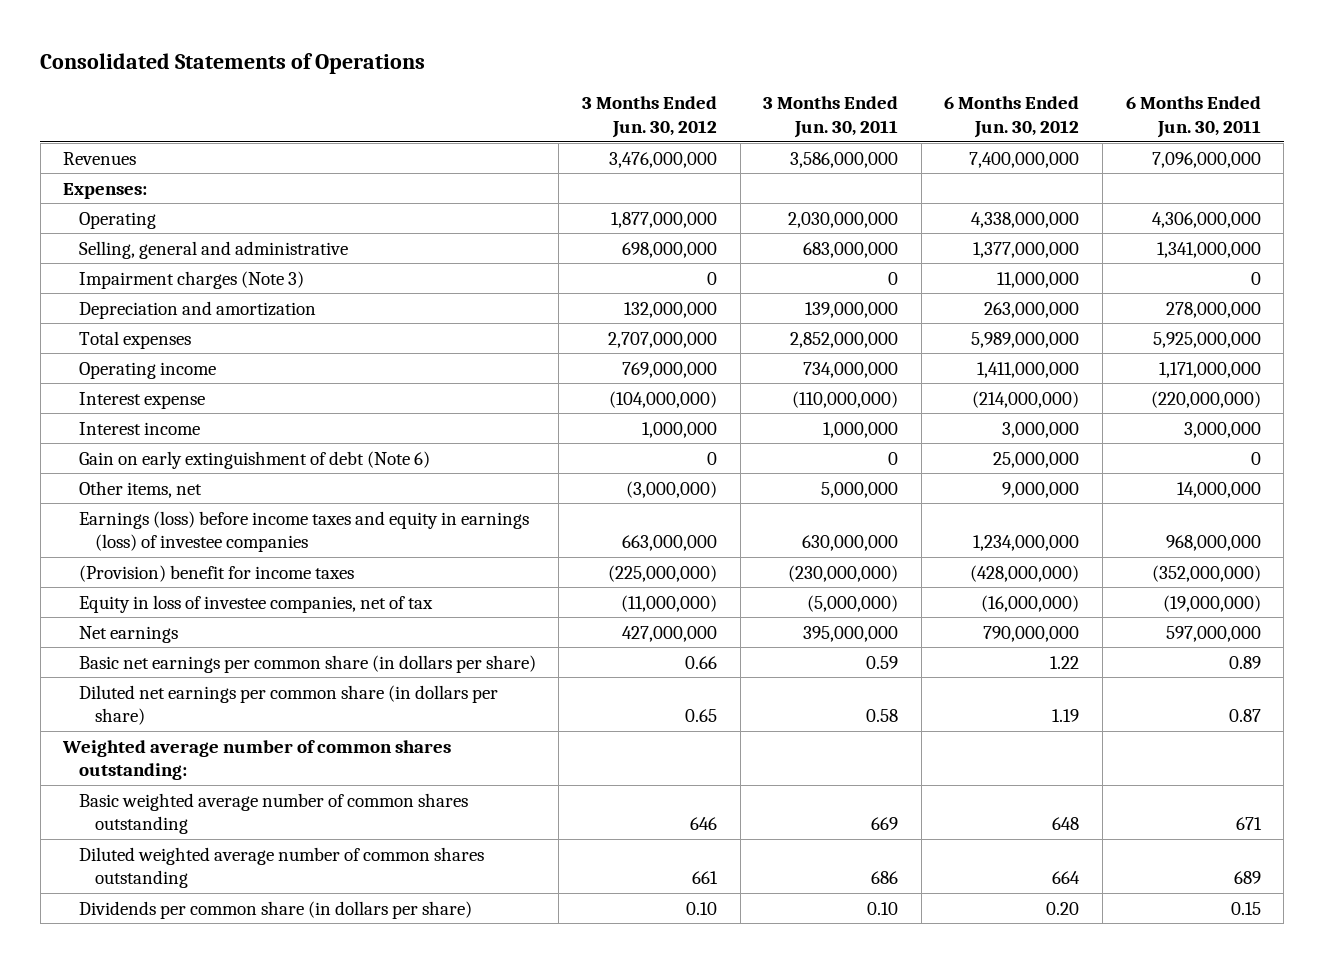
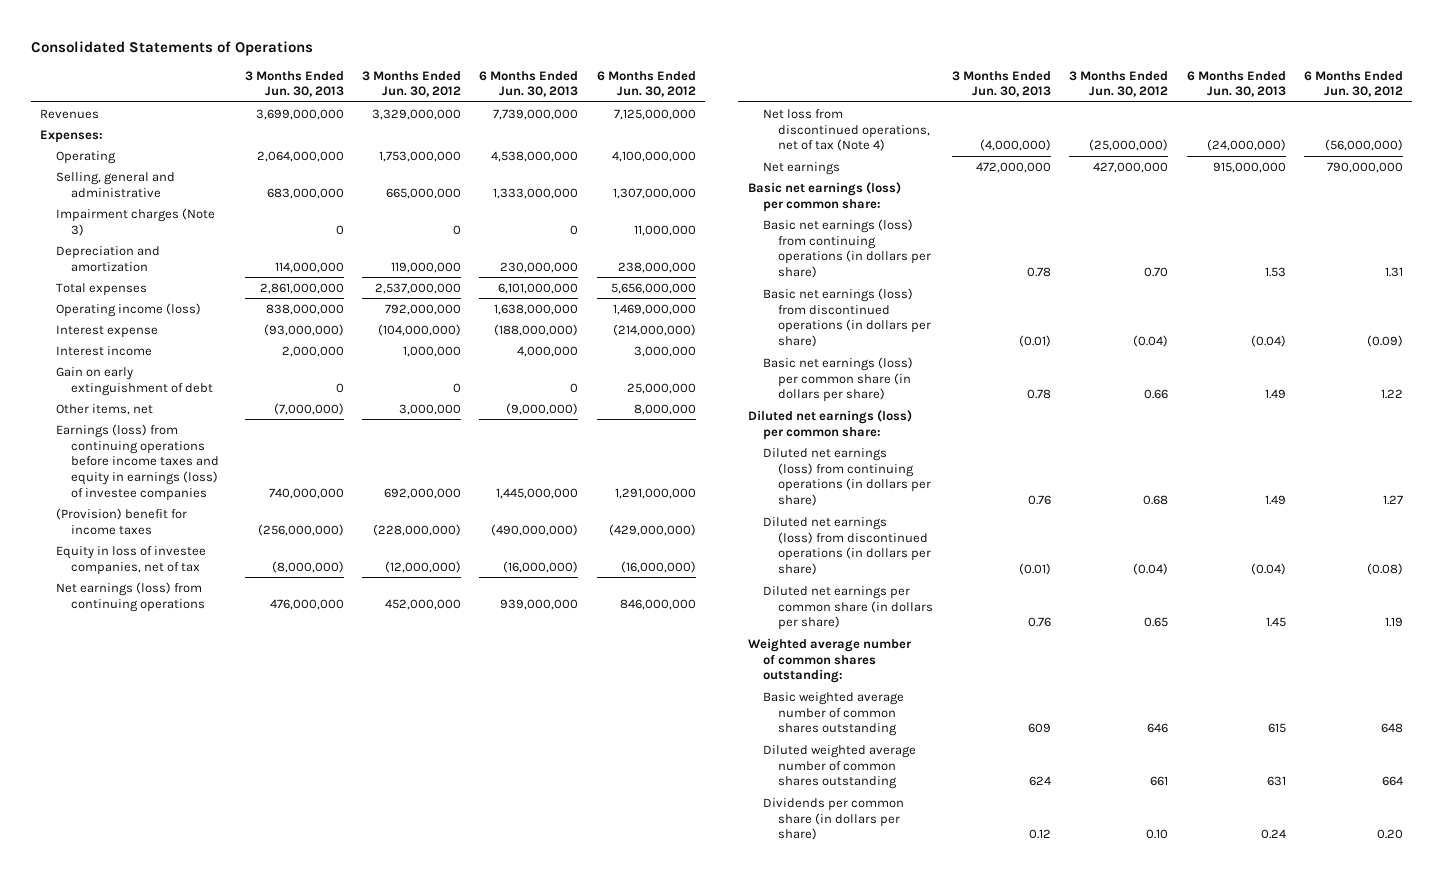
- | 3 Months Ended Jun. 30, 2012 | 3 Months Ended Jun. 30, 2011 | 6 Months Ended Jun. 30, 2012 | 6 Months Ended Jun. 30, 2011
+ | 3 Months Ended Jun. 30, 2013 | 3 Months Ended Jun. 30, 2012 | 6 Months Ended Jun. 30, 2013 | 6 Months Ended Jun. 30, 2012
- Revenues | 3,476,000,000 | 3,586,000,000 | 7,400,000,000 | 7,096,000,000
+ Revenues | 3,699,000,000 | 3,329,000,000 | 7,739,000,000 | 7,125,000,000
- Operating | 1,877,000,000 | 2,030,000,000 | 4,338,000,000 | 4,306,000,000
- Selling, general and administrative | 698,000,000 | 683,000,000 | 1,377,000,000 | 1,341,000,000
+ Operating | 2,064,000,000 | 1,753,000,000 | 4,538,000,000 | 4,100,000,000
+ Selling, general and administrative | 683,000,000 | 665,000,000 | 1,333,000,000 | 1,307,000,000
- Depreciation and amortization | 132,000,000 | 139,000,000 | 263,000,000 | 278,000,000
- Total expenses | 2,707,000,000 | 2,852,000,000 | 5,989,000,000 | 5,925,000,000
- Operating income | 769,000,000 | 734,000,000 | 1,411,000,000 | 1,171,000,000
+ Depreciation and amortization | 114,000,000 | 119,000,000 | 230,000,000 | 238,000,000
+ Total expenses | 2,861,000,000 | 2,537,000,000 | 6,101,000,000 | 5,656,000,000
+ Operating income (loss) | 838,000,000 | 792,000,000 | 1,638,000,000 | 1,469,000,000
- Gain on early extinguishment of debt (Note 6) | 0 | 0 | 25,000,000 | 0
- Other items, net | (3,000,000) | 5,000,000 | 9,000,000 | 14,000,000
- Earnings (loss) before income taxes and equity in earnings (loss) of investee companies | 663,000,000 | 630,000,000 | 1,234,000,000 | 968,000,000
- (Provision) benefit for income taxes | (225,000,000) | (230,000,000) | (428,000,000) | (352,000,000)
- Equity in loss of investee companies, net of tax | (11,000,000) | (5,000,000) | (16,000,000) | (19,000,000)
+ Gain on early extinguishment of debt | 0 | 0 | 0 | 25,000,000
+ Other items, net | (7,000,000) | 3,000,000 | (9,000,000) | 8,000,000
+ Earnings (loss) from continuing operations before income taxes and equity in earnings (loss) of investee companies | 740,000,000 | 692,000,000 | 1,445,000,000 | 1,291,000,000
+ (Provision) benefit for income taxes | (256,000,000) | (228,000,000) | (490,000,000) | (429,000,000)
+ Equity in loss of investee companies, net of tax | (8,000,000) | (12,000,000) | (16,000,000) | (16,000,000)
+ Net earnings (loss) from continuing operations | 476,000,000 | 452,000,000 | 939,000,000 | 846,000,000
+ Net loss from discontinued operations, net of tax (Note 4) | (4,000,000) | (25,000,000) | (24,000,000) | (56,000,000)
- Basic net earnings per common share (in dollars per share) | 0.66 | 0.59 | 1.22 | 0.89
+ Basic net earnings (loss) per common share:
+ Basic net earnings (loss) from continuing operations (in dollars per share) | 0.78 | 0.70 | 1.53 | 1.31
+ Basic net earnings (loss) from discontinued operations (in dollars per share) | (0.01) | (0.04) | (0.04) | (0.09)
+ Basic net earnings (loss) per common share (in dollars per share) | 0.78 | 0.66 | 1.49 | 1.22
+ Diluted net earnings (loss) per common share:
+ Diluted net earnings (loss) from continuing operations (in dollars per share) | 0.76 | 0.68 | 1.49 | 1.27
+ Diluted net earnings (loss) from discontinued operations (in dollars per share) | (0.01) | (0.04) | (0.04) | (0.08)

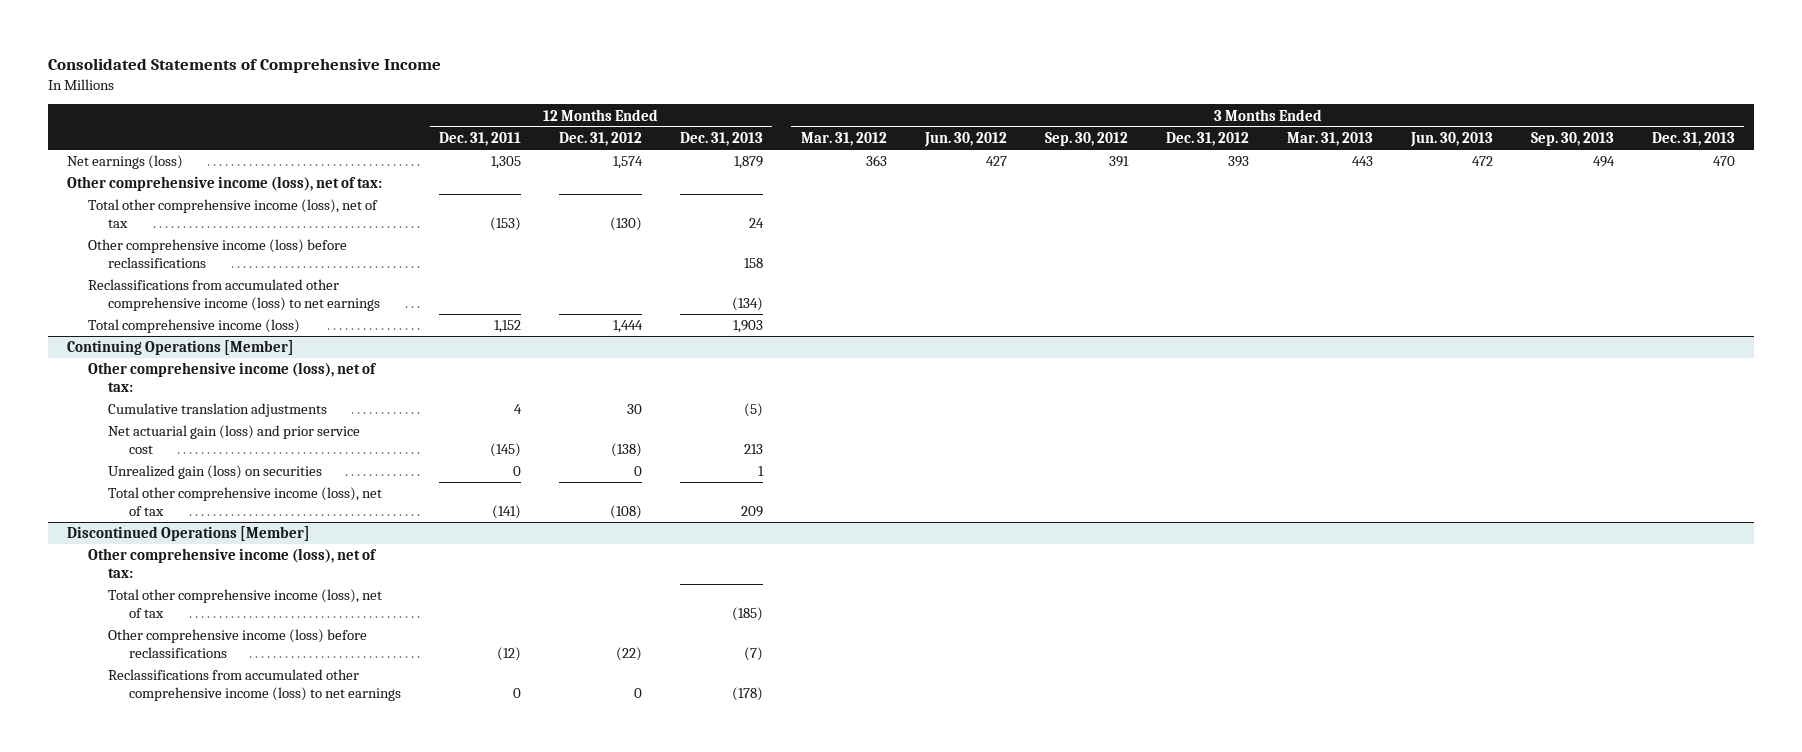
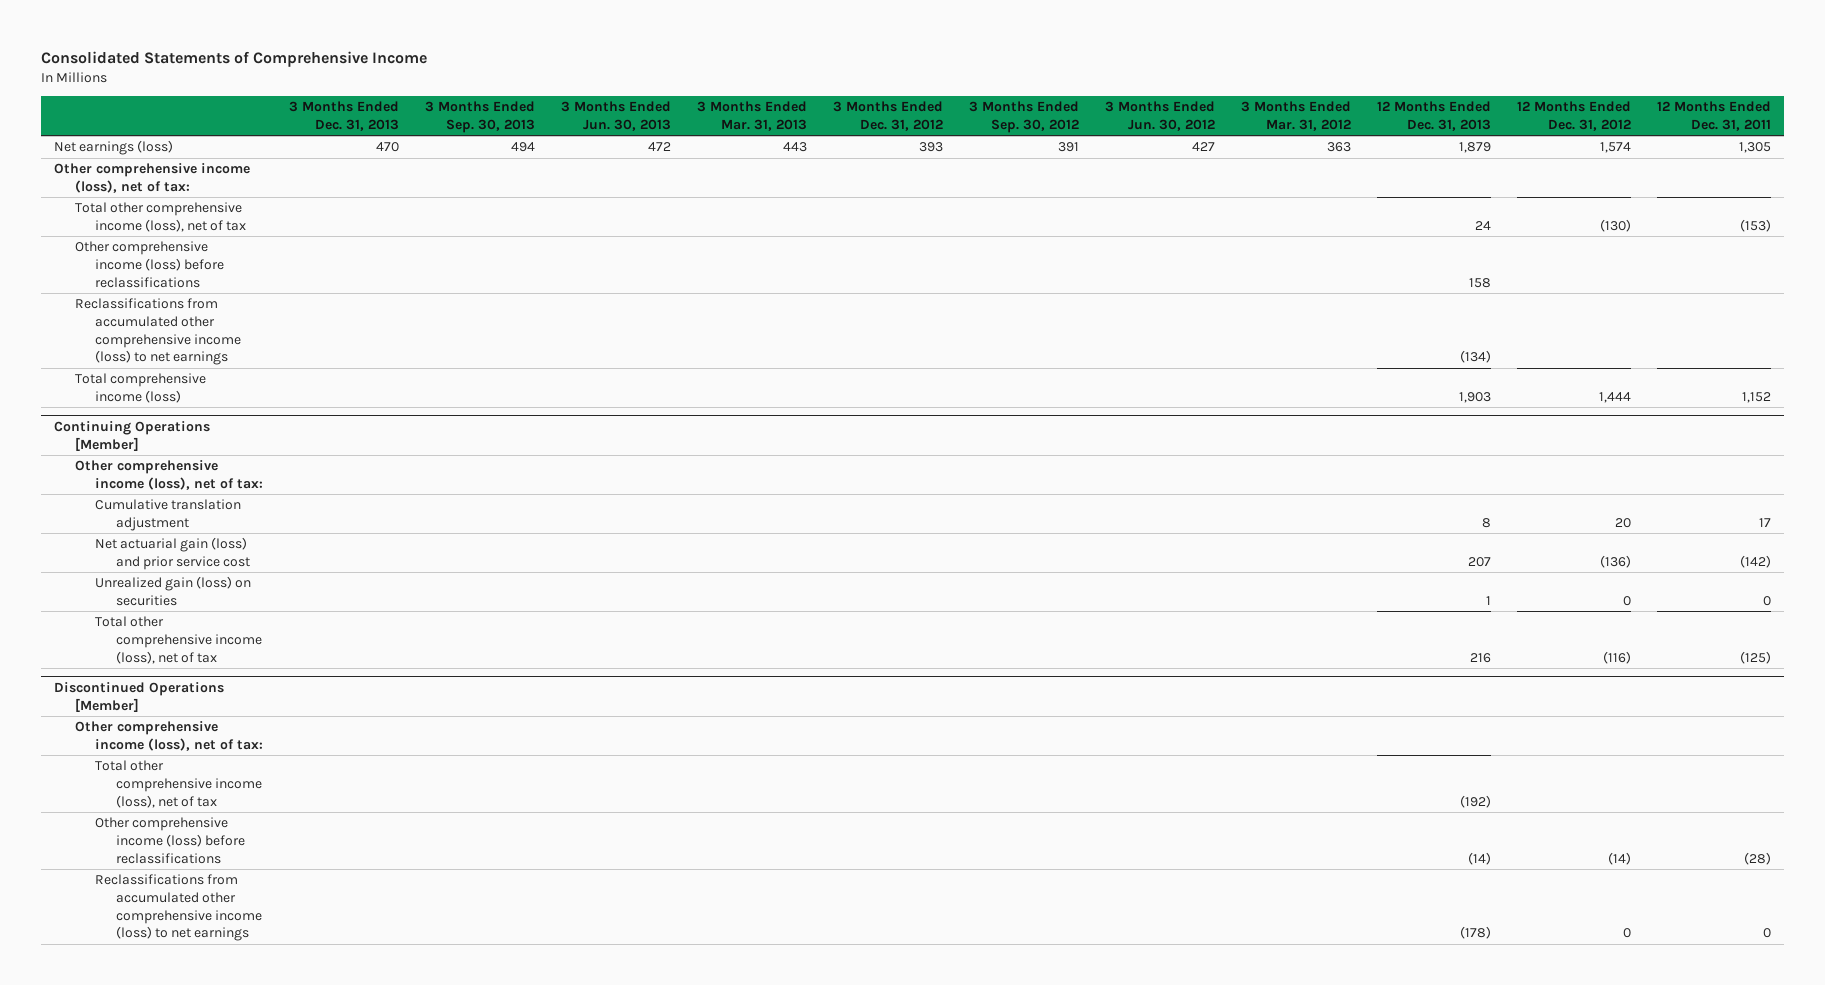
- | 12 Months Ended Dec. 31, 2011 | 12 Months Ended Dec. 31, 2012 | 12 Months Ended Dec. 31, 2013 | 3 Months Ended Mar. 31, 2012 | 3 Months Ended Jun. 30, 2012 | 3 Months Ended Sep. 30, 2012 | 3 Months Ended Dec. 31, 2012 | 3 Months Ended Mar. 31, 2013 | 3 Months Ended Jun. 30, 2013 | 3 Months Ended Sep. 30, 2013 | 3 Months Ended Dec. 31, 2013
+ | 3 Months Ended Dec. 31, 2013 | 3 Months Ended Sep. 30, 2013 | 3 Months Ended Jun. 30, 2013 | 3 Months Ended Mar. 31, 2013 | 3 Months Ended Dec. 31, 2012 | 3 Months Ended Sep. 30, 2012 | 3 Months Ended Jun. 30, 2012 | 3 Months Ended Mar. 31, 2012 | 12 Months Ended Dec. 31, 2013 | 12 Months Ended Dec. 31, 2012 | 12 Months Ended Dec. 31, 2011
@ Continuing Operations [Member]
- Cumulative translation adjustments | 4 | 30 | (5) | | | | | | | |
- Net actuarial gain (loss) and prior service cost | (145) | (138) | 213 | | | | | | | |
+ Cumulative translation adjustment | | | | | | | | | 8 | 20 | 17
+ Net actuarial gain (loss) and prior service cost | | | | | | | | | 207 | (136) | (142)
- Total other comprehensive income (loss), net of tax | (141) | (108) | 209 | | | | | | | |
+ Total other comprehensive income (loss), net of tax | | | | | | | | | 216 | (116) | (125)
@ Discontinued Operations [Member]
- Total other comprehensive income (loss), net of tax | | | (185) | | | | | | | |
- Other comprehensive income (loss) before reclassifications | (12) | (22) | (7) | | | | | | | |
+ Total other comprehensive income (loss), net of tax | | | | | | | | | (192) | |
+ Other comprehensive income (loss) before reclassifications | | | | | | | | | (14) | (14) | (28)

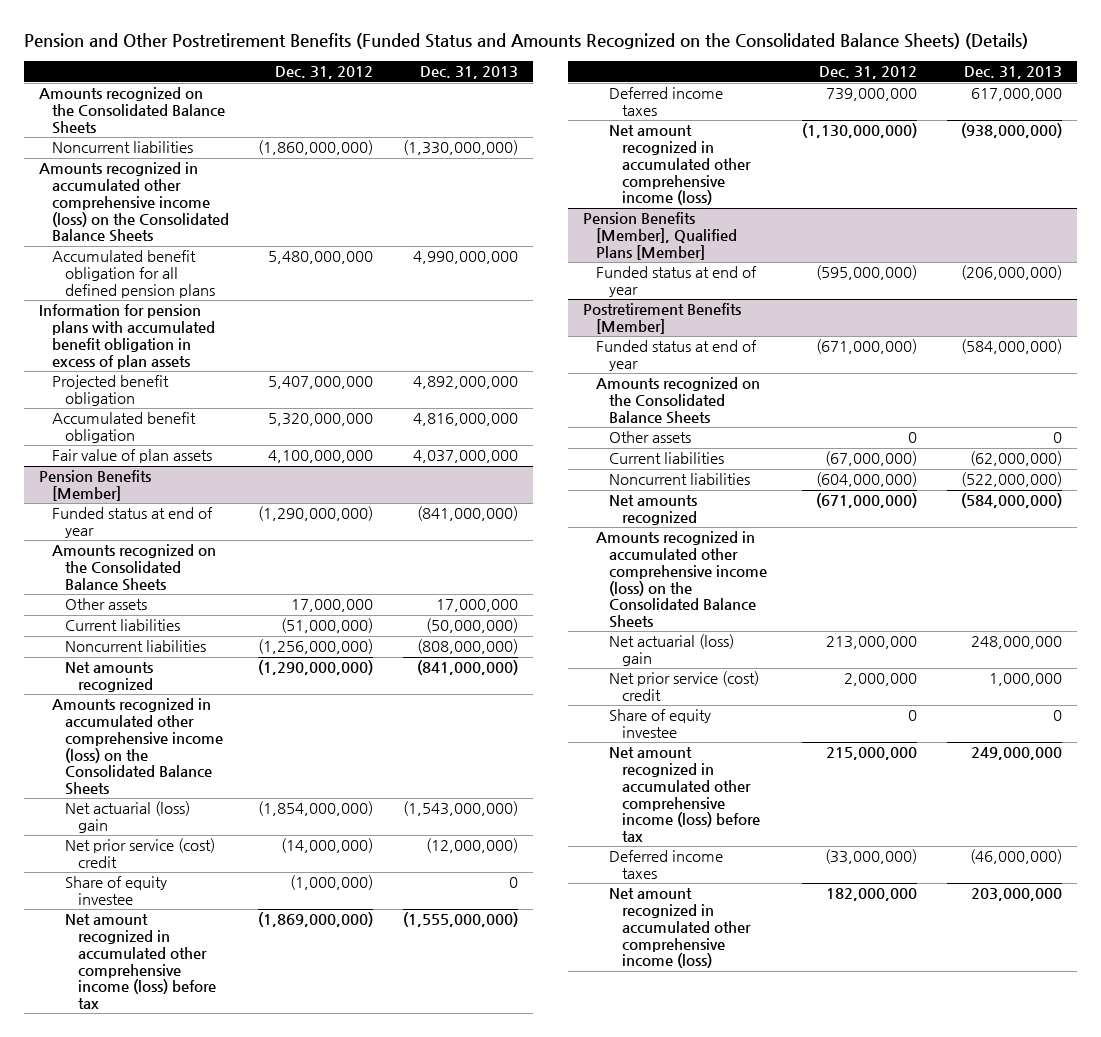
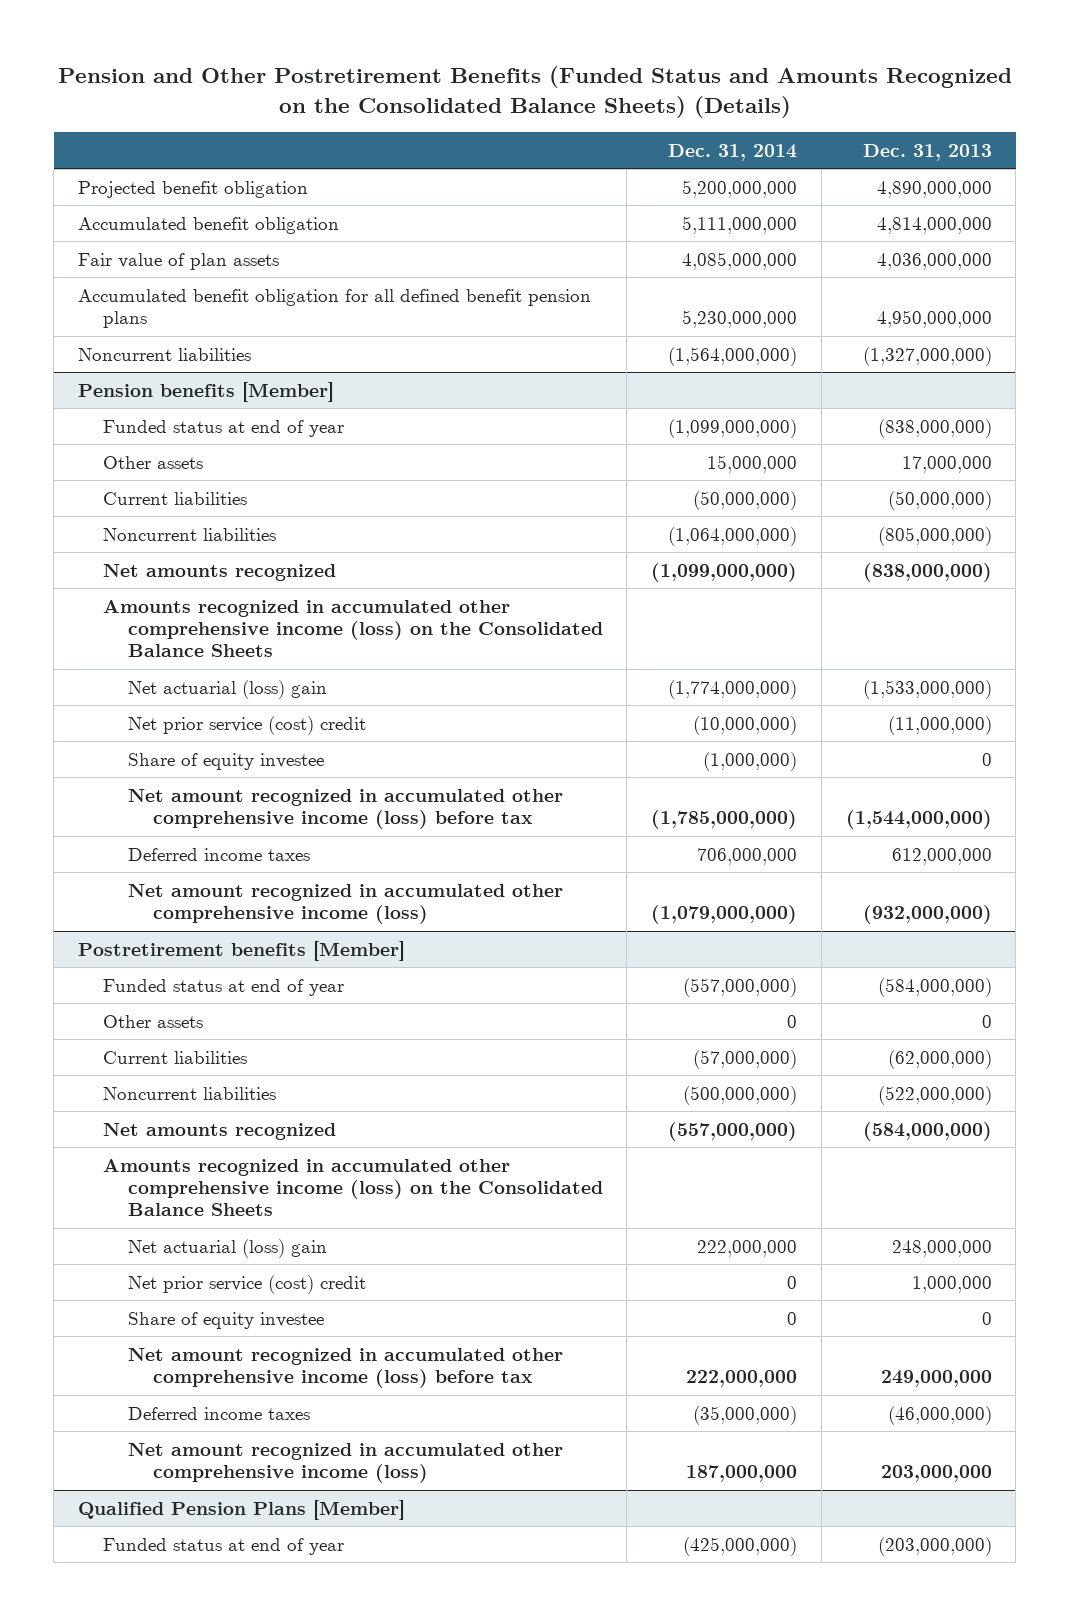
- | Dec. 31, 2012 | Dec. 31, 2013
+ | Dec. 31, 2014 | Dec. 31, 2013
- Amounts recognized on the Consolidated Balance Sheets
- Noncurrent liabilities | (1,860,000,000) | (1,330,000,000)
- Amounts recognized in accumulated other comprehensive income (loss) on the Consolidated Balance Sheets
- Accumulated benefit obligation for all defined pension plans | 5,480,000,000 | 4,990,000,000
- Information for pension plans with accumulated benefit obligation in excess of plan assets
- Projected benefit obligation | 5,407,000,000 | 4,892,000,000
- Accumulated benefit obligation | 5,320,000,000 | 4,816,000,000
- Fair value of plan assets | 4,100,000,000 | 4,037,000,000
- Pension Benefits [Member]
- Funded status at end of year | (1,290,000,000) | (841,000,000)
- Amounts recognized on the Consolidated Balance Sheets
+ Projected benefit obligation | 5,200,000,000 | 4,890,000,000
+ Accumulated benefit obligation | 5,111,000,000 | 4,814,000,000
+ Fair value of plan assets | 4,085,000,000 | 4,036,000,000
+ Accumulated benefit obligation for all defined benefit pension plans | 5,230,000,000 | 4,950,000,000
+ Noncurrent liabilities | (1,564,000,000) | (1,327,000,000)
+ Pension benefits [Member]
+ Funded status at end of year | (1,099,000,000) | (838,000,000)
- Noncurrent liabilities | (1,256,000,000) | (808,000,000)
- Net amounts recognized | (1,290,000,000) | (841,000,000)
+ Noncurrent liabilities | (1,064,000,000) | (805,000,000)
+ Net amounts recognized | (1,099,000,000) | (838,000,000)
- Net actuarial (loss) gain | (1,854,000,000) | (1,543,000,000)
- Net prior service (cost) credit | (14,000,000) | (12,000,000)
+ Net actuarial (loss) gain | (1,774,000,000) | (1,533,000,000)
+ Net prior service (cost) credit | (10,000,000) | (11,000,000)
- Net amount recognized in accumulated other comprehensive income (loss) before tax | (1,869,000,000) | (1,555,000,000)
- Deferred income taxes | 739,000,000 | 617,000,000
- Net amount recognized in accumulated other comprehensive income (loss) | (1,130,000,000) | (938,000,000)
- Pension Benefits [Member], Qualified Plans [Member]
- Funded status at end of year | (595,000,000) | (206,000,000)
- Postretirement Benefits [Member]
+ Net amount recognized in accumulated other comprehensive income (loss) before tax | (1,785,000,000) | (1,544,000,000)
+ Deferred income taxes | 706,000,000 | 612,000,000
+ Net amount recognized in accumulated other comprehensive income (loss) | (1,079,000,000) | (932,000,000)
+ Postretirement benefits [Member]
- Amounts recognized on the Consolidated Balance Sheets
+ Qualified Pension Plans [Member]
+ Funded status at end of year | (425,000,000) | (203,000,000)

